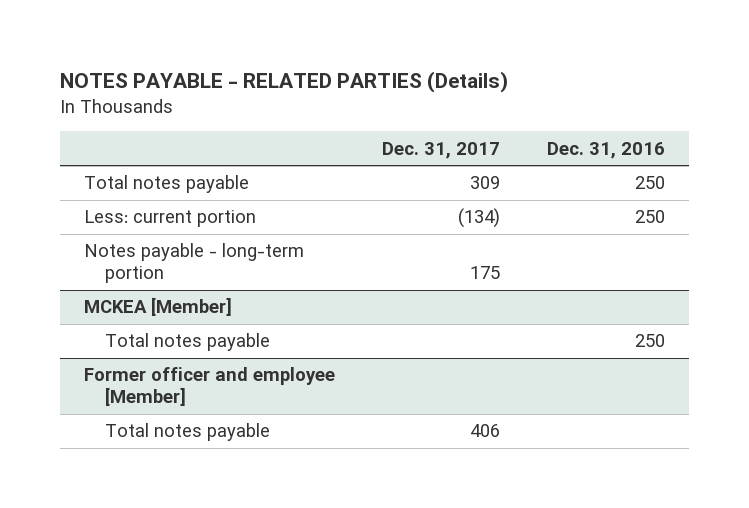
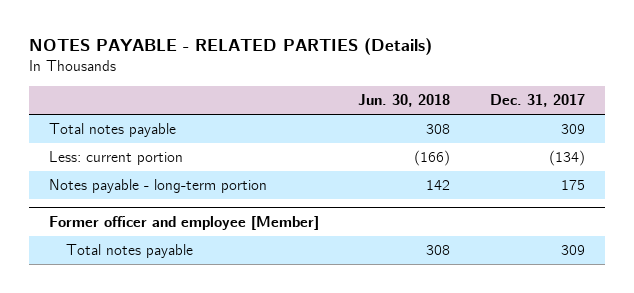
- | Dec. 31, 2017 | Dec. 31, 2016
+ | Jun. 30, 2018 | Dec. 31, 2017
- MCKEA [Member]
- Total notes payable | | 250
@ Former officer and employee [Member]
- Total notes payable | 406 |
+ Total notes payable | 308 | 309

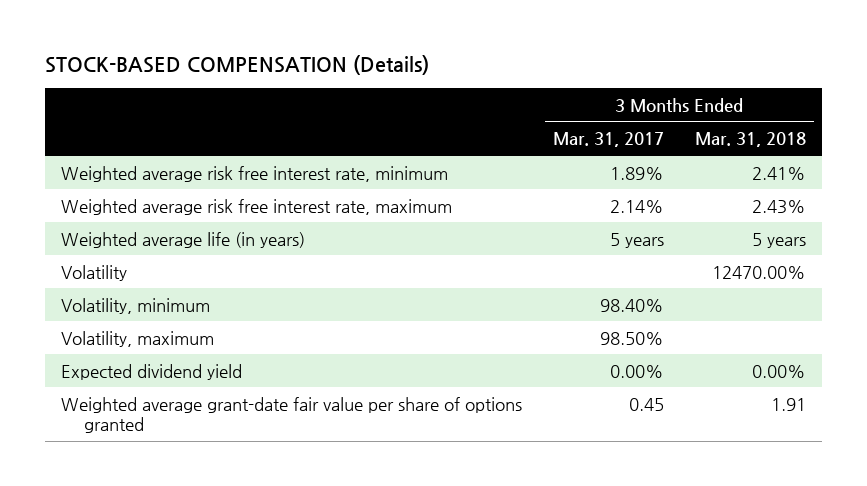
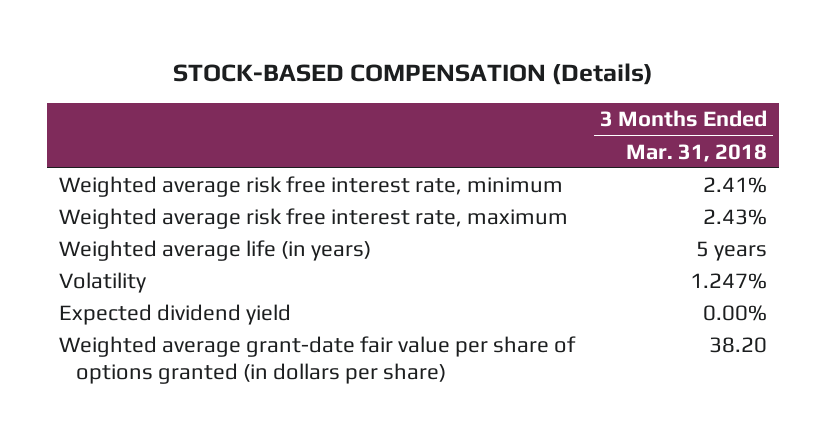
- | 3 Months Ended Mar. 31, 2017 | 3 Months Ended Mar. 31, 2018
+ | 3 Months Ended Mar. 31, 2018
- Volatility | | 12470.00%
- Volatility, minimum | 98.40% |
- Volatility, maximum | 98.50% |
+ Volatility | 1.247%
- Weighted average grant-date fair value per share of options granted | 0.45 | 1.91
+ Weighted average grant-date fair value per share of options granted (in dollars per share) | 38.20

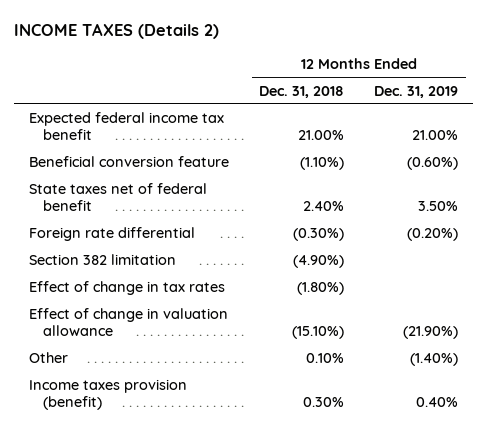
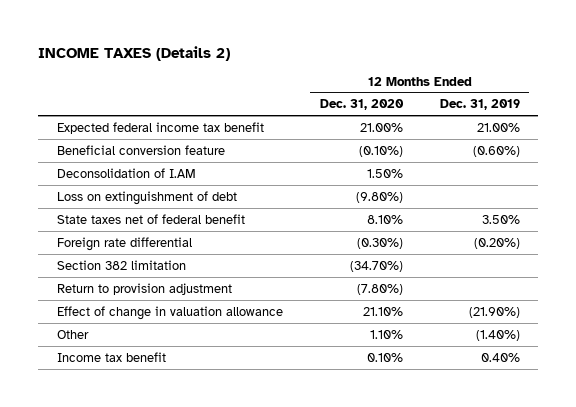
- | 12 Months Ended Dec. 31, 2018 | 12 Months Ended Dec. 31, 2019
+ | 12 Months Ended Dec. 31, 2020 | 12 Months Ended Dec. 31, 2019
+ Deconsolidation of I.AM | 1.50% |
+ Loss on extinguishment of debt | (9.80%) |
- Effect of change in tax rates | (1.80%) |
+ Return to provision adjustment | (7.80%) |
- Income taxes provision (benefit) | 0.30% | 0.40%
+ Income tax benefit | 0.10% | 0.40%

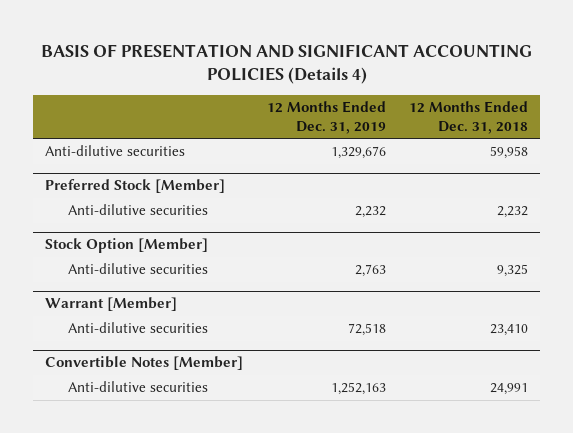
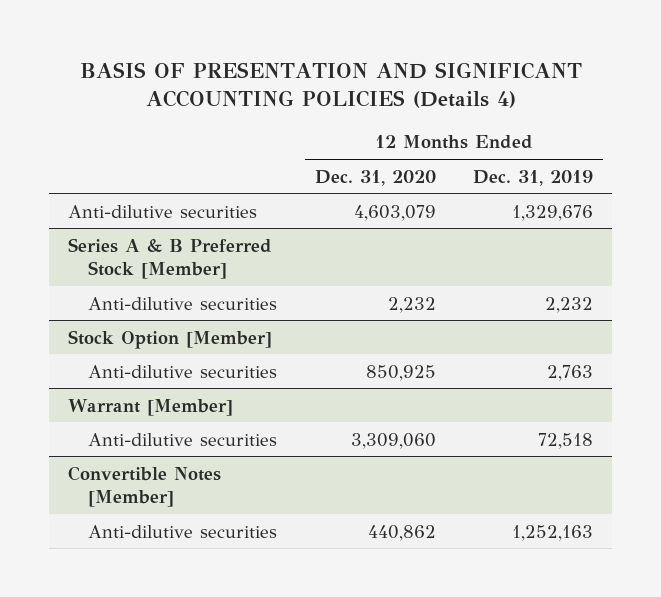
- | 12 Months Ended Dec. 31, 2019 | 12 Months Ended Dec. 31, 2018
+ | 12 Months Ended Dec. 31, 2020 | 12 Months Ended Dec. 31, 2019
- Preferred Stock [Member]
+ Series A & B Preferred Stock [Member]

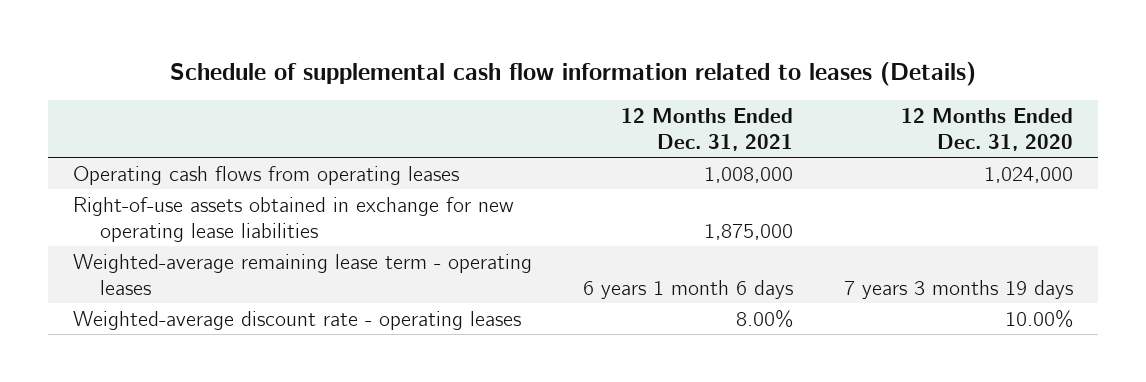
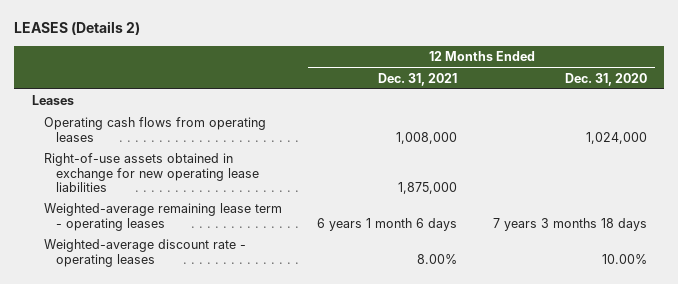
- Schedule of supplemental cash flow information related to leases (Details)
+ LEASES (Details 2)
+ Leases
- Weighted-average remaining lease term - operating leases | 6 years 1 month 6 days | 7 years 3 months 19 days
+ Weighted-average remaining lease term - operating leases | 6 years 1 month 6 days | 7 years 3 months 18 days

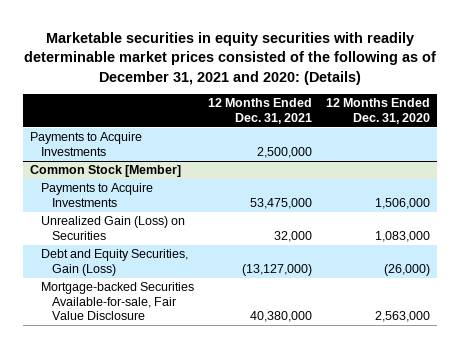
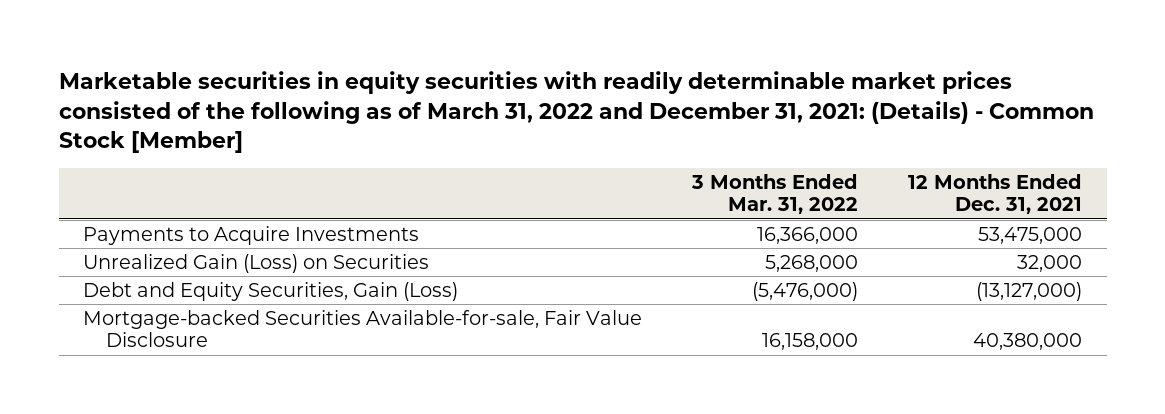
- Marketable securities in equity securities with readily determinable market prices consisted of the following as of December 31, 2021 and 2020: (Details)
+ Marketable securities in equity securities with readily determinable market prices consisted of the following as of March 31, 2022 and December 31, 2021: (Details) - Common Stock [Member]
- | 12 Months Ended Dec. 31, 2021 | 12 Months Ended Dec. 31, 2020
+ | 3 Months Ended Mar. 31, 2022 | 12 Months Ended Dec. 31, 2021
- Payments to Acquire Investments | 2,500,000 |
- Common Stock [Member]

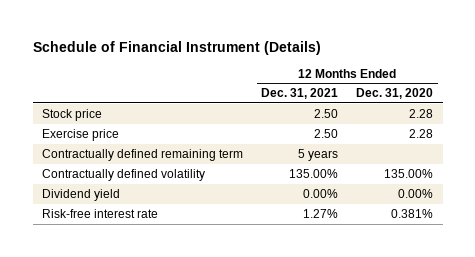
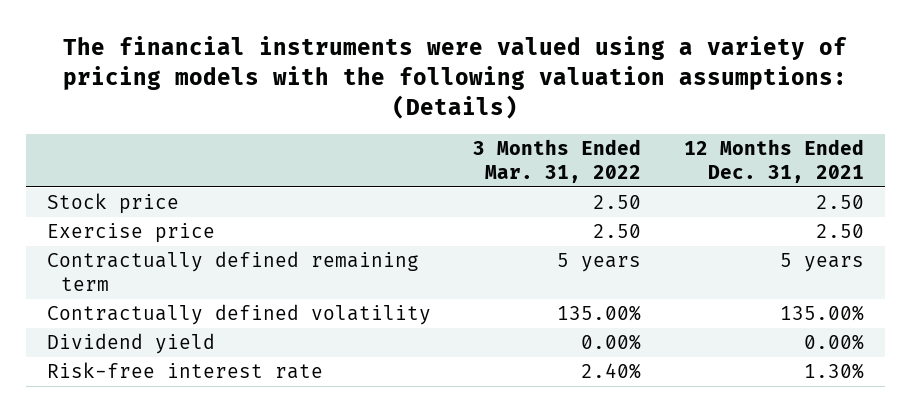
- Schedule of Financial Instrument (Details)
+ The financial instruments were valued using a variety of pricing models with the following valuation assumptions: (Details)
- | 12 Months Ended Dec. 31, 2021 | 12 Months Ended Dec. 31, 2020
+ | 3 Months Ended Mar. 31, 2022 | 12 Months Ended Dec. 31, 2021
- Risk-free interest rate | 1.27% | 0.381%
+ Risk-free interest rate | 2.40% | 1.30%

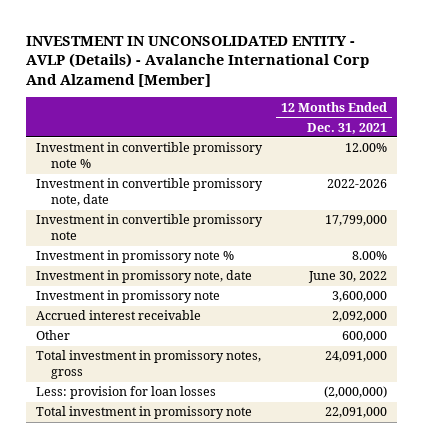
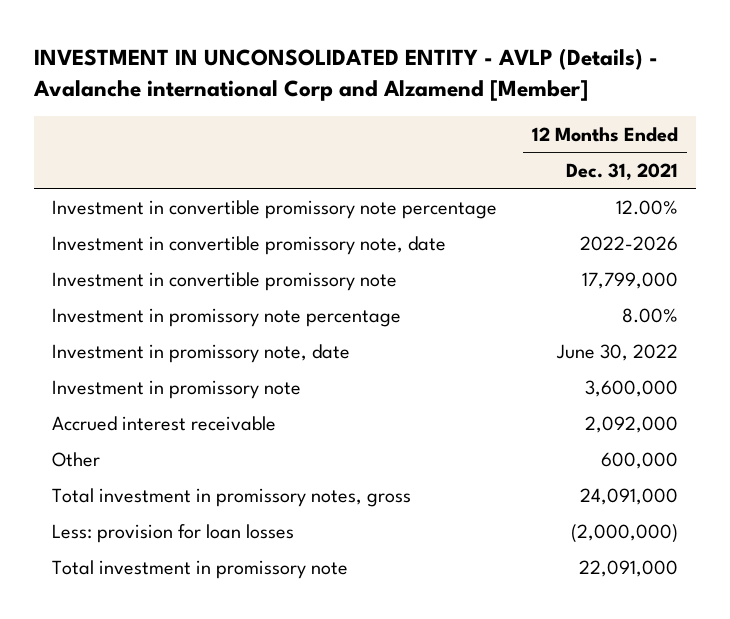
- INVESTMENT IN UNCONSOLIDATED ENTITY - AVLP (Details) - Avalanche International Corp And Alzamend [Member]
+ INVESTMENT IN UNCONSOLIDATED ENTITY - AVLP (Details) - Avalanche international Corp and Alzamend [Member]
- Investment in convertible promissory note % | 12.00%
+ Investment in convertible promissory note percentage | 12.00%
- Investment in promissory note % | 8.00%
+ Investment in promissory note percentage | 8.00%

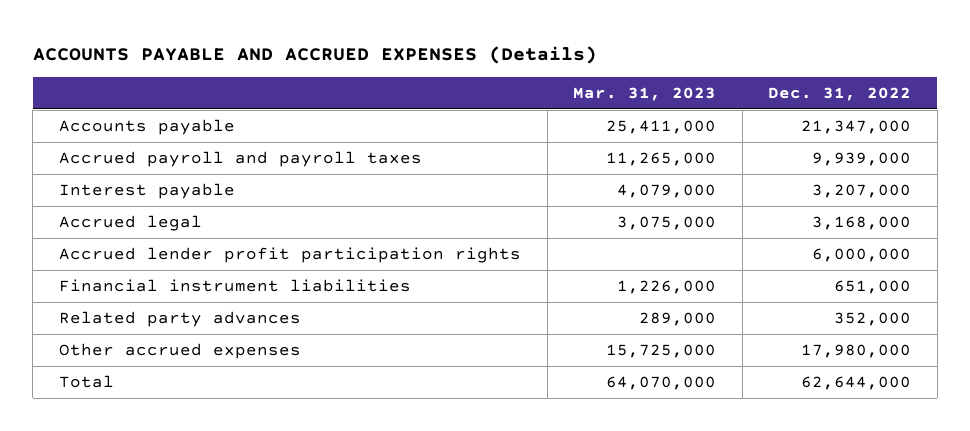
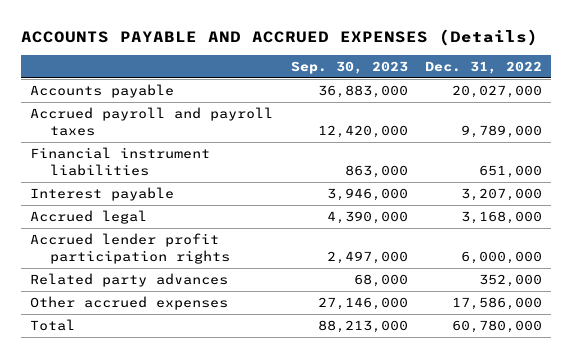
- | Mar. 31, 2023 | Dec. 31, 2022
+ | Sep. 30, 2023 | Dec. 31, 2022
- Accounts payable | 25,411,000 | 21,347,000
- Accrued payroll and payroll taxes | 11,265,000 | 9,939,000
+ Accounts payable | 36,883,000 | 20,027,000
+ Accrued payroll and payroll taxes | 12,420,000 | 9,789,000
moved up: Financial instrument liabilities | 863,000 | 651,000
- Other accrued expenses | 15,725,000 | 17,980,000
- Total | 64,070,000 | 62,644,000
+ Other accrued expenses | 27,146,000 | 17,586,000
+ Total | 88,213,000 | 60,780,000

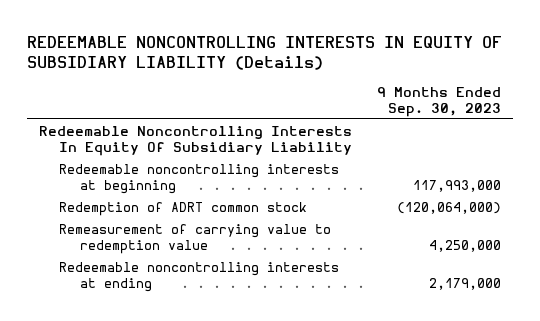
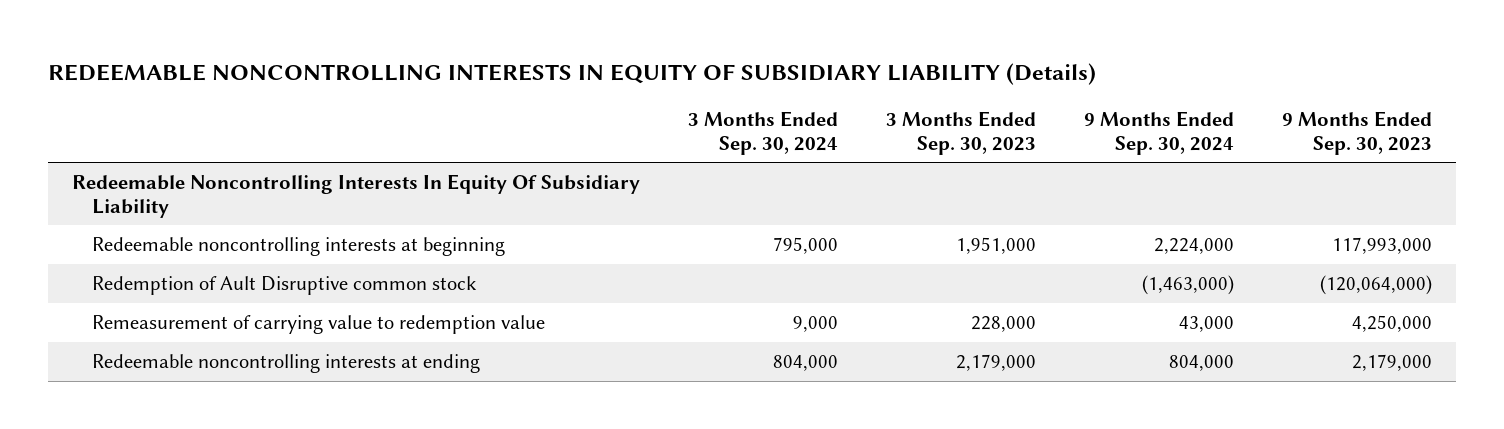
- | 9 Months Ended Sep. 30, 2023
+ | 3 Months Ended Sep. 30, 2024 | 3 Months Ended Sep. 30, 2023 | 9 Months Ended Sep. 30, 2024 | 9 Months Ended Sep. 30, 2023
- Redemption of ADRT common stock | (120,064,000)
+ Redemption of Ault Disruptive common stock | | | (1,463,000) | (120,064,000)

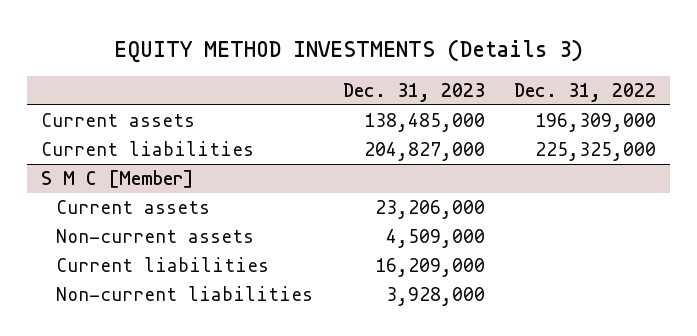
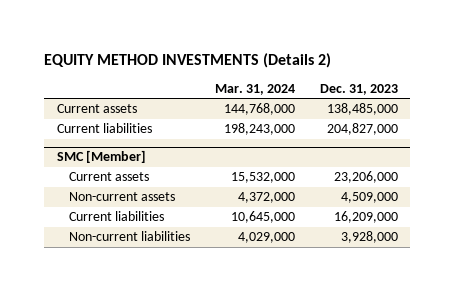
- EQUITY METHOD INVESTMENTS (Details 3)
+ EQUITY METHOD INVESTMENTS (Details 2)
- | Dec. 31, 2023 | Dec. 31, 2022
+ | Mar. 31, 2024 | Dec. 31, 2023
- S M C [Member]
+ SMC [Member]

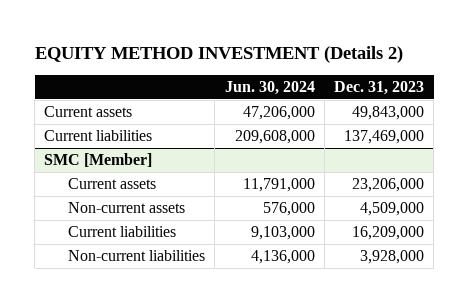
- EQUITY METHOD INVESTMENTS (Details 2)
+ EQUITY METHOD INVESTMENT (Details 2)
- | Mar. 31, 2024 | Dec. 31, 2023
+ | Jun. 30, 2024 | Dec. 31, 2023
- Current assets | 144,768,000 | 138,485,000
- Current liabilities | 198,243,000 | 204,827,000
+ Current assets | 47,206,000 | 49,843,000
+ Current liabilities | 209,608,000 | 137,469,000

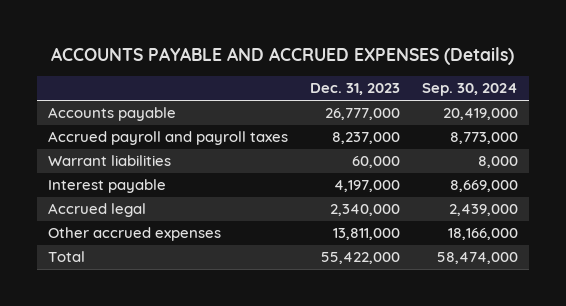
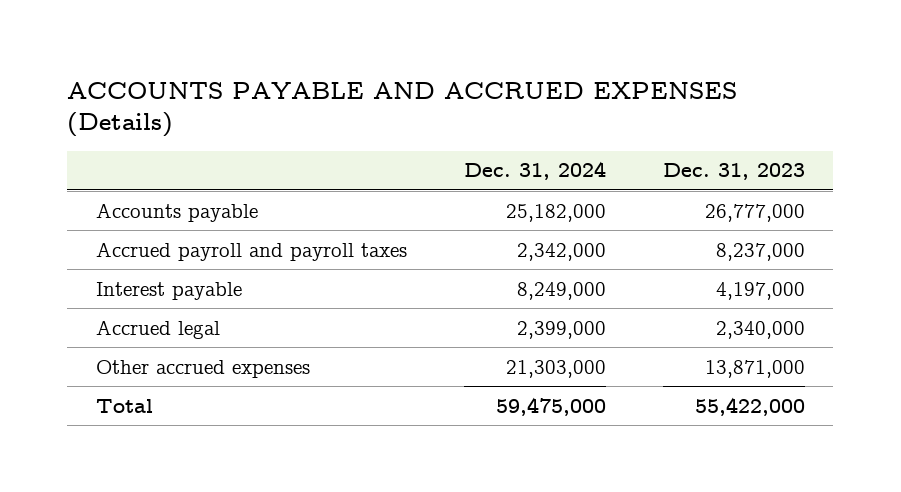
- | Dec. 31, 2023 | Sep. 30, 2024
+ | Dec. 31, 2024 | Dec. 31, 2023
- Warrant liabilities | 60,000 | 8,000
- Other accrued expenses | 13,811,000 | 18,166,000
+ Other accrued expenses | 21,303,000 | 13,871,000

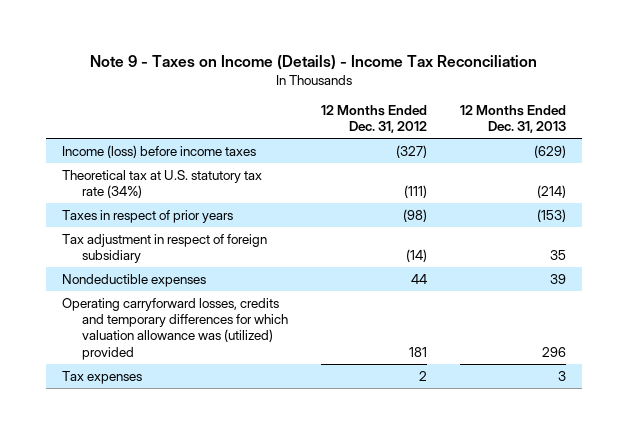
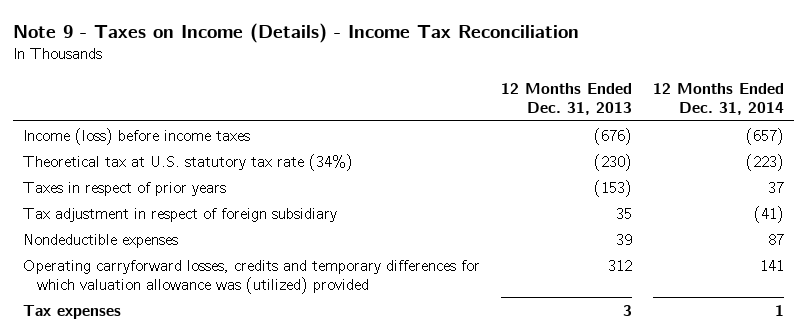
- | 12 Months Ended Dec. 31, 2012 | 12 Months Ended Dec. 31, 2013
+ | 12 Months Ended Dec. 31, 2013 | 12 Months Ended Dec. 31, 2014
- Income (loss) before income taxes | (327) | (629)
- Theoretical tax at U.S. statutory tax rate (34%) | (111) | (214)
+ Income (loss) before income taxes | (676) | (657)
+ Theoretical tax at U.S. statutory tax rate (34%) | (230) | (223)
- Operating carryforward losses, credits and temporary differences for which valuation allowance was (utilized) provided | 181 | 296
+ Operating carryforward losses, credits and temporary differences for which valuation allowance was (utilized) provided | 312 | 141

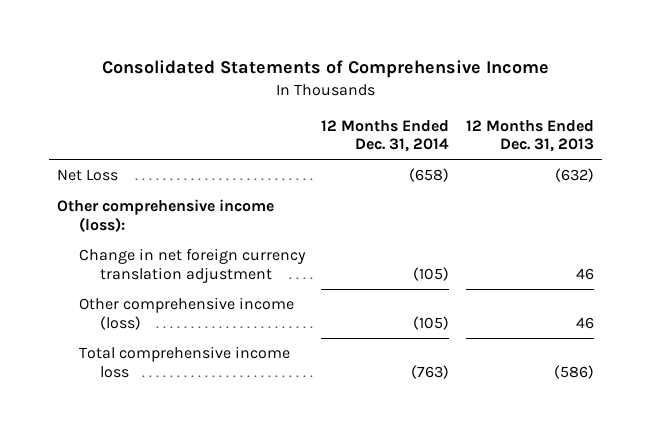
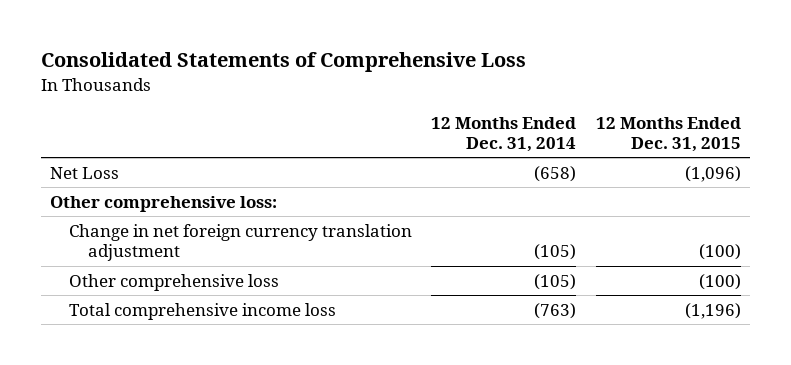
- Consolidated Statements of Comprehensive Income
+ Consolidated Statements of Comprehensive Loss
- | 12 Months Ended Dec. 31, 2014 | 12 Months Ended Dec. 31, 2013
+ | 12 Months Ended Dec. 31, 2014 | 12 Months Ended Dec. 31, 2015
- Other comprehensive income (loss):
+ Other comprehensive loss:
- Other comprehensive income (loss) | (105) | 46
+ Other comprehensive loss | (105) | (100)

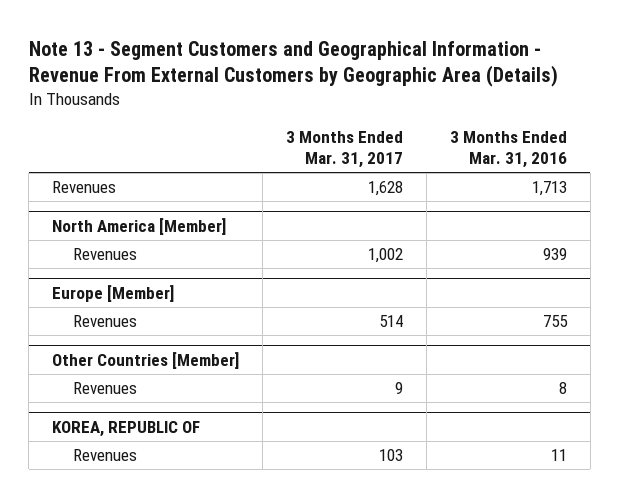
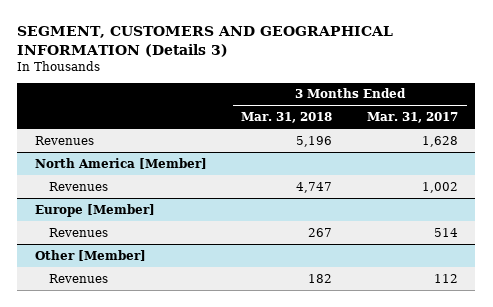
- Note 13 - Segment Customers and Geographical Information - Revenue From External Customers by Geographic Area (Details)
+ SEGMENT, CUSTOMERS AND GEOGRAPHICAL INFORMATION (Details 3)
- | 3 Months Ended Mar. 31, 2017 | 3 Months Ended Mar. 31, 2016
+ | 3 Months Ended Mar. 31, 2018 | 3 Months Ended Mar. 31, 2017
- Other Countries [Member]
- Revenues | 9 | 8
- KOREA, REPUBLIC OF
- Revenues | 103 | 11
+ Other [Member]
+ Revenues | 182 | 112

